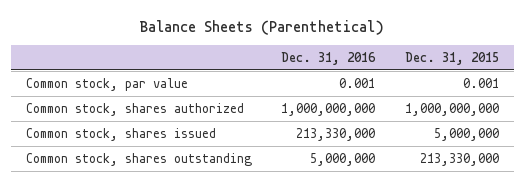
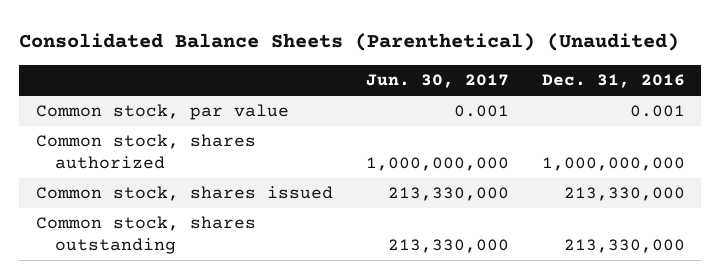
- Balance Sheets (Parenthetical)
+ Consolidated Balance Sheets (Parenthetical) (Unaudited)
- | Dec. 31, 2016 | Dec. 31, 2015
+ | Jun. 30, 2017 | Dec. 31, 2016
- Common stock, shares outstanding | 5,000,000 | 213,330,000
+ Common stock, shares outstanding | 213,330,000 | 213,330,000

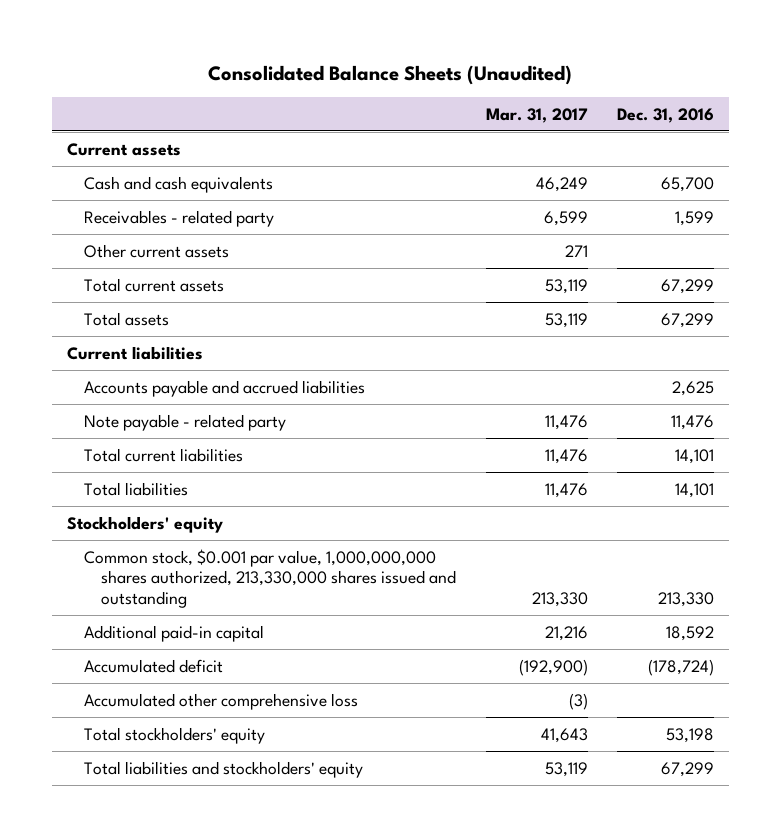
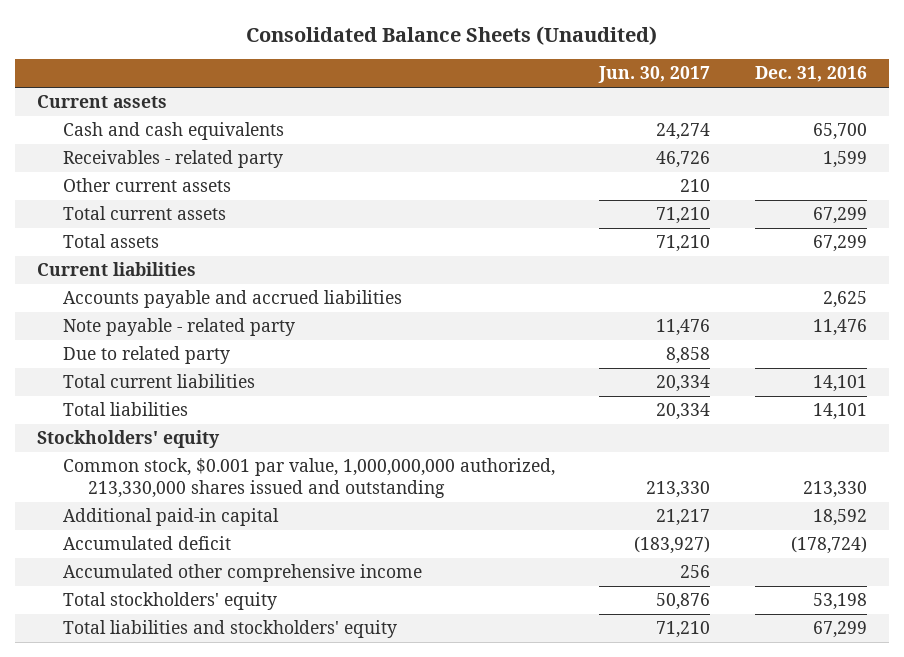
- | Mar. 31, 2017 | Dec. 31, 2016
+ | Jun. 30, 2017 | Dec. 31, 2016
+ Due to related party | 8,858 |
- Common stock, $0.001 par value, 1,000,000,000 shares authorized, 213,330,000 shares issued and outstanding | 213,330 | 213,330
+ Common stock, $0.001 par value, 1,000,000,000 authorized, 213,330,000 shares issued and outstanding | 213,330 | 213,330
- Accumulated other comprehensive loss | (3) |
+ Accumulated other comprehensive income | 256 |

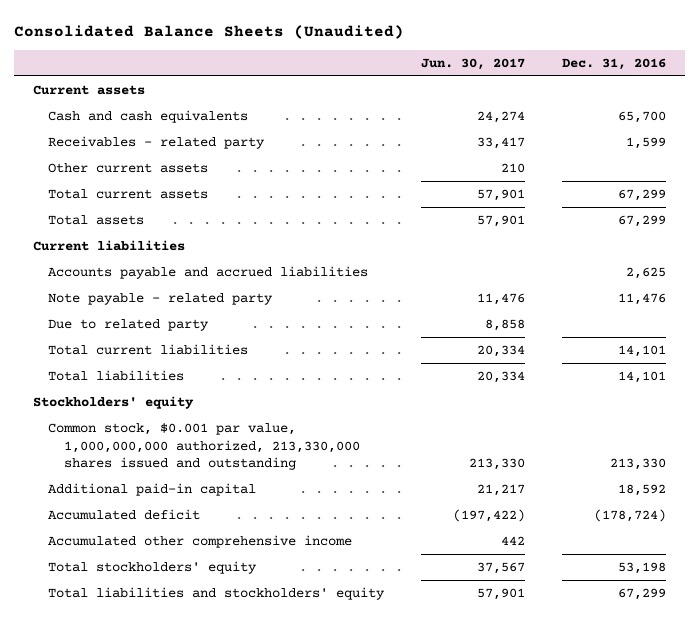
- Receivables - related party | 46,726 | 1,599
+ Receivables - related party | 33,417 | 1,599
- Total current assets | 71,210 | 67,299
- Total assets | 71,210 | 67,299
+ Total current assets | 57,901 | 67,299
+ Total assets | 57,901 | 67,299
- Accumulated deficit | (183,927) | (178,724)
- Accumulated other comprehensive income | 256 |
- Total stockholders' equity | 50,876 | 53,198
- Total liabilities and stockholders' equity | 71,210 | 67,299
+ Accumulated deficit | (197,422) | (178,724)
+ Accumulated other comprehensive income | 442 |
+ Total stockholders' equity | 37,567 | 53,198
+ Total liabilities and stockholders' equity | 57,901 | 67,299

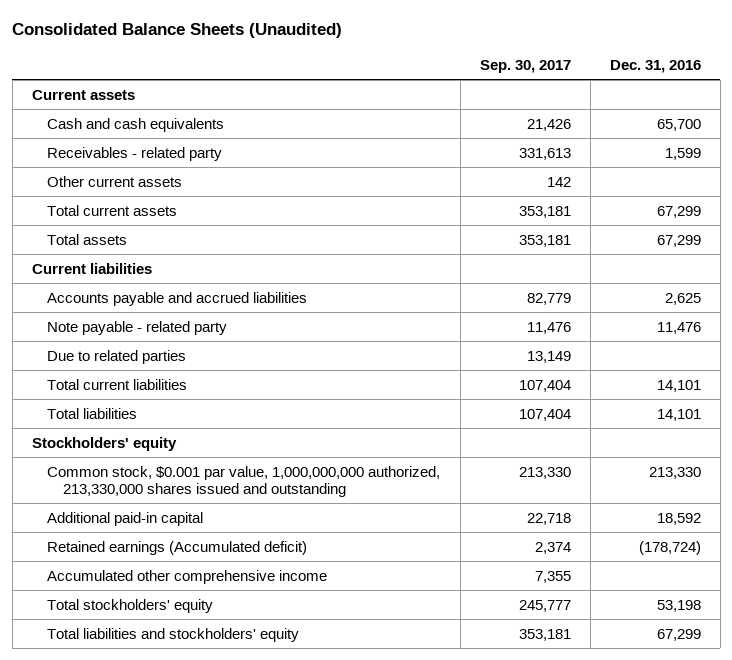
- | Jun. 30, 2017 | Dec. 31, 2016
+ | Sep. 30, 2017 | Dec. 31, 2016
- Due to related party | 8,858 |
+ Due to related parties | 13,149 |
- Accumulated deficit | (197,422) | (178,724)
+ Retained earnings (Accumulated deficit) | 2,374 | (178,724)

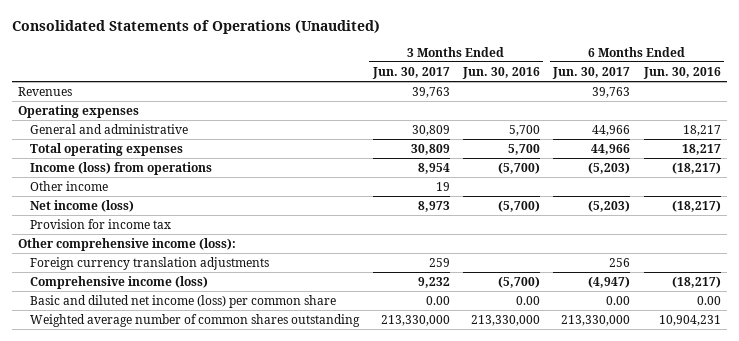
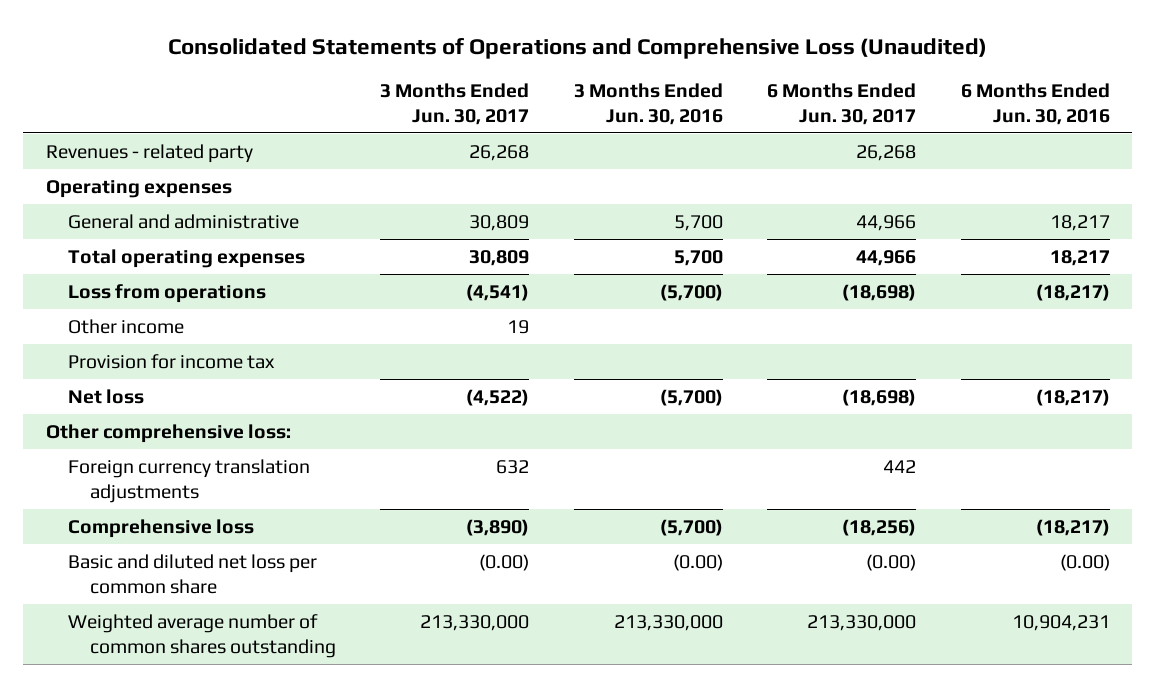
- Consolidated Statements of Operations (Unaudited)
+ Consolidated Statements of Operations and Comprehensive Loss (Unaudited)
- Revenues | 39,763 | | 39,763 |
+ Revenues - related party | 26,268 | | 26,268 |
- Income (loss) from operations | 8,954 | (5,700) | (5,203) | (18,217)
+ Loss from operations | (4,541) | (5,700) | (18,698) | (18,217)
- Net income (loss) | 8,973 | (5,700) | (5,203) | (18,217)
- Other comprehensive income (loss):
- Foreign currency translation adjustments | 259 | | 256 |
- Comprehensive income (loss) | 9,232 | (5,700) | (4,947) | (18,217)
- Basic and diluted net income (loss) per common share | 0.00 | 0.00 | 0.00 | 0.00
+ Net loss | (4,522) | (5,700) | (18,698) | (18,217)
+ Other comprehensive loss:
+ Foreign currency translation adjustments | 632 | | 442 |
+ Comprehensive loss | (3,890) | (5,700) | (18,256) | (18,217)
+ Basic and diluted net loss per common share | (0.00) | (0.00) | (0.00) | (0.00)

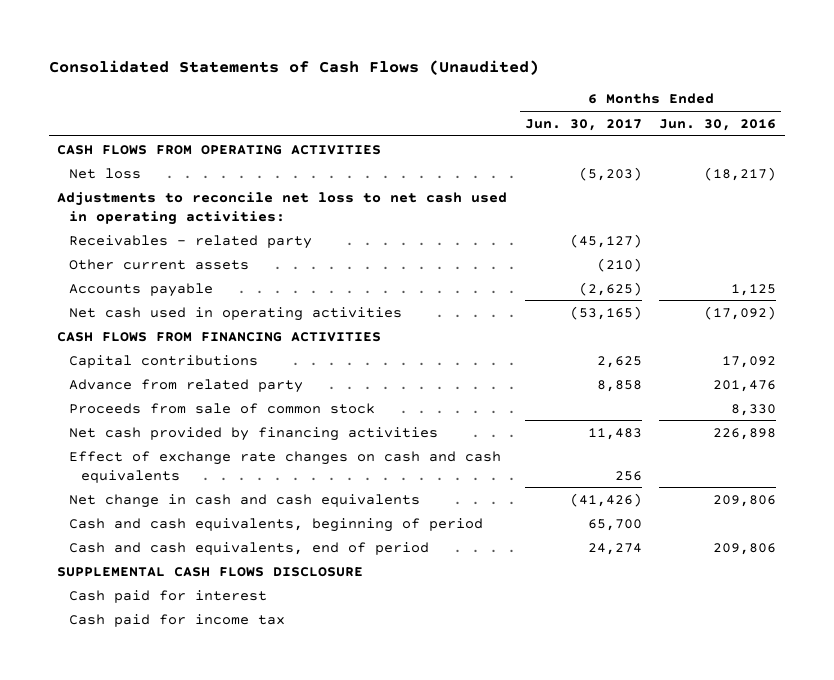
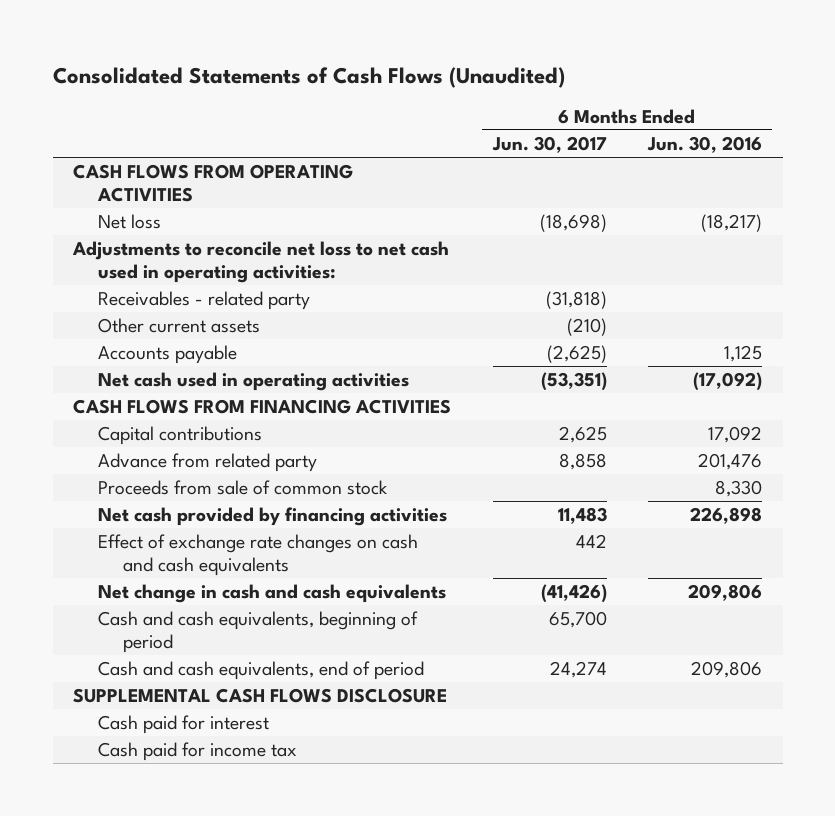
- Net loss | (5,203) | (18,217)
+ Net loss | (18,698) | (18,217)
- Receivables - related party | (45,127) |
+ Receivables - related party | (31,818) |
- Net cash used in operating activities | (53,165) | (17,092)
+ Net cash used in operating activities | (53,351) | (17,092)
- Effect of exchange rate changes on cash and cash equivalents | 256 |
+ Effect of exchange rate changes on cash and cash equivalents | 442 |

